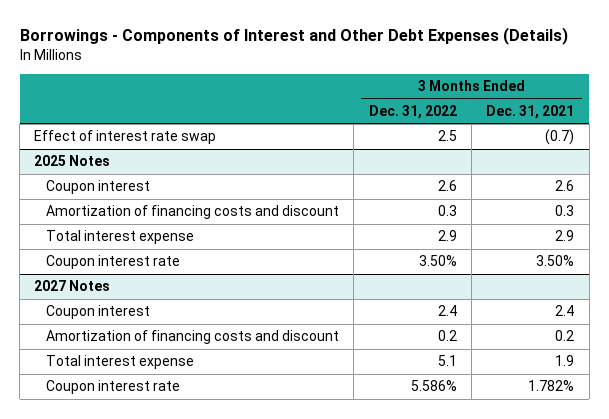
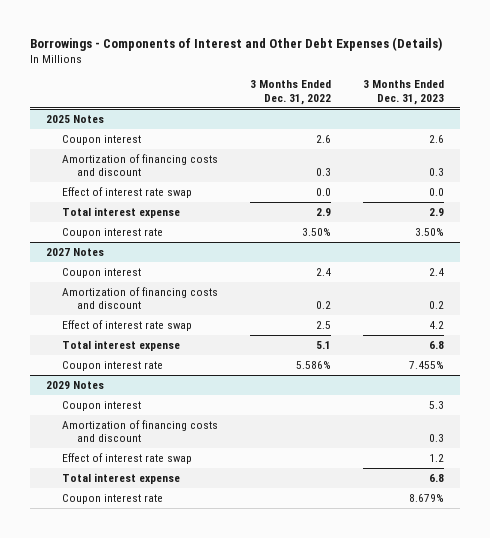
- | 3 Months Ended Dec. 31, 2022 | 3 Months Ended Dec. 31, 2021
+ | 3 Months Ended Dec. 31, 2022 | 3 Months Ended Dec. 31, 2023
- Effect of interest rate swap | 2.5 | (0.7)
@ 2025 Notes
+ Effect of interest rate swap | 0.0 | 0.0
@ 2027 Notes
+ Effect of interest rate swap | 2.5 | 4.2
+ 2029 Notes
+ Coupon interest | | 5.3
+ Amortization of financing costs and discount | | 0.3
+ Effect of interest rate swap | | 1.2
+ Total interest expense | | 6.8
+ Coupon interest rate | | 8.679%

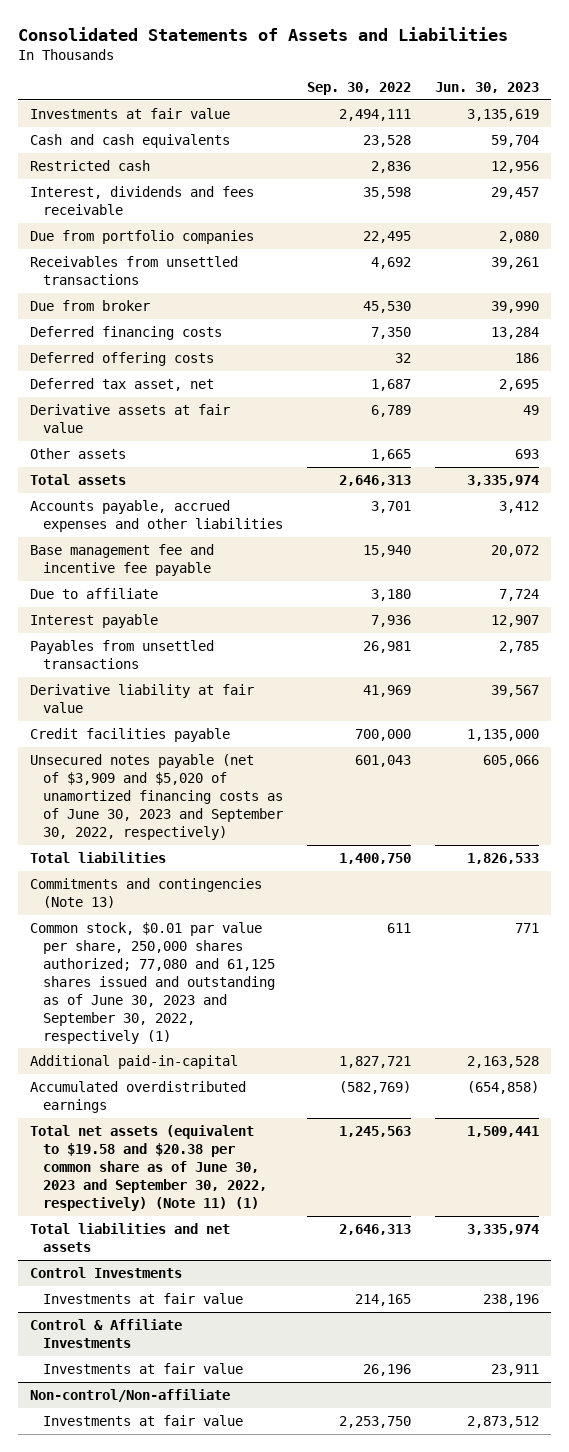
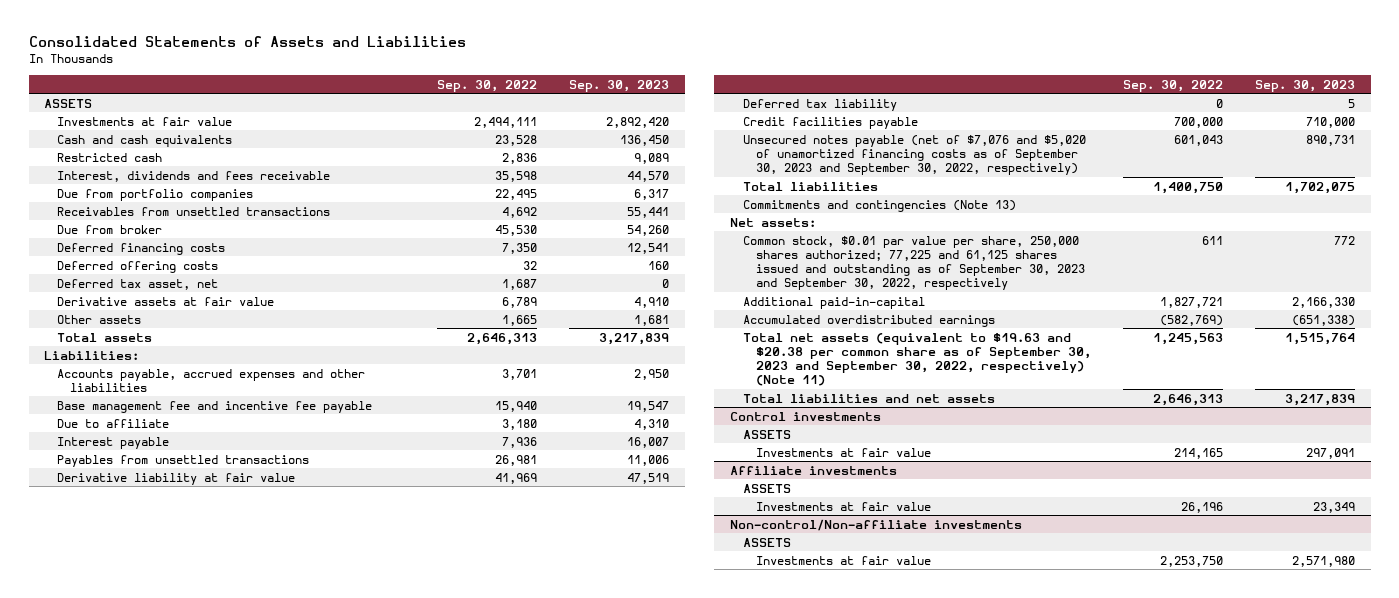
- | Sep. 30, 2022 | Jun. 30, 2023
+ | Sep. 30, 2022 | Sep. 30, 2023
+ ASSETS
+ Liabilities:
+ Deferred tax liability | 0 | 5
- Unsecured notes payable (net of $3,909 and $5,020 of unamortized financing costs as of June 30, 2023 and September 30, 2022, respectively) | 601,043 | 605,066
+ Unsecured notes payable (net of $7,076 and $5,020 of unamortized financing costs as of September 30, 2023 and September 30, 2022, respectively) | 601,043 | 890,731
- Common stock, $0.01 par value per share, 250,000 shares authorized; 77,080 and 61,125 shares issued and outstanding as of June 30, 2023 and September 30, 2022, respectively (1) | 611 | 771
+ Net assets:
+ Common stock, $0.01 par value per share, 250,000 shares authorized; 77,225 and 61,125 shares issued and outstanding as of September 30, 2023 and September 30, 2022, respectively | 611 | 772
- Total net assets (equivalent to $19.58 and $20.38 per common share as of June 30, 2023 and September 30, 2022, respectively) (Note 11) (1) | 1,245,563 | 1,509,441
+ Total net assets (equivalent to $19.63 and $20.38 per common share as of September 30, 2023 and September 30, 2022, respectively) (Note 11) | 1,245,563 | 1,515,764
- Control Investments
+ Control investments
+ ASSETS
- Control & Affiliate Investments
+ Affiliate investments
+ ASSETS
- Non-control/Non-affiliate
+ Non-control/Non-affiliate investments
+ ASSETS

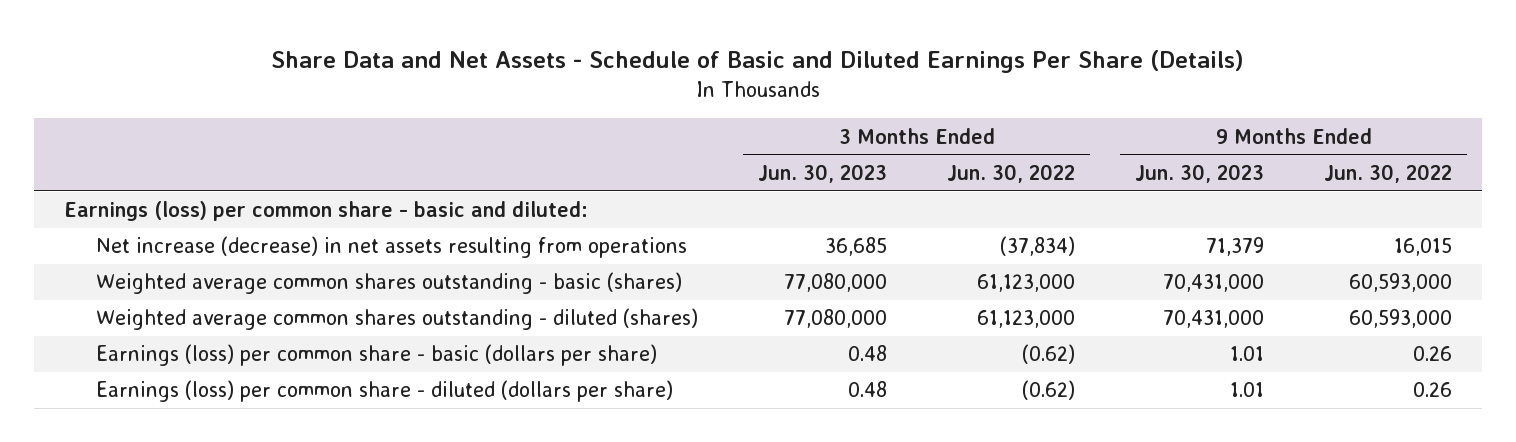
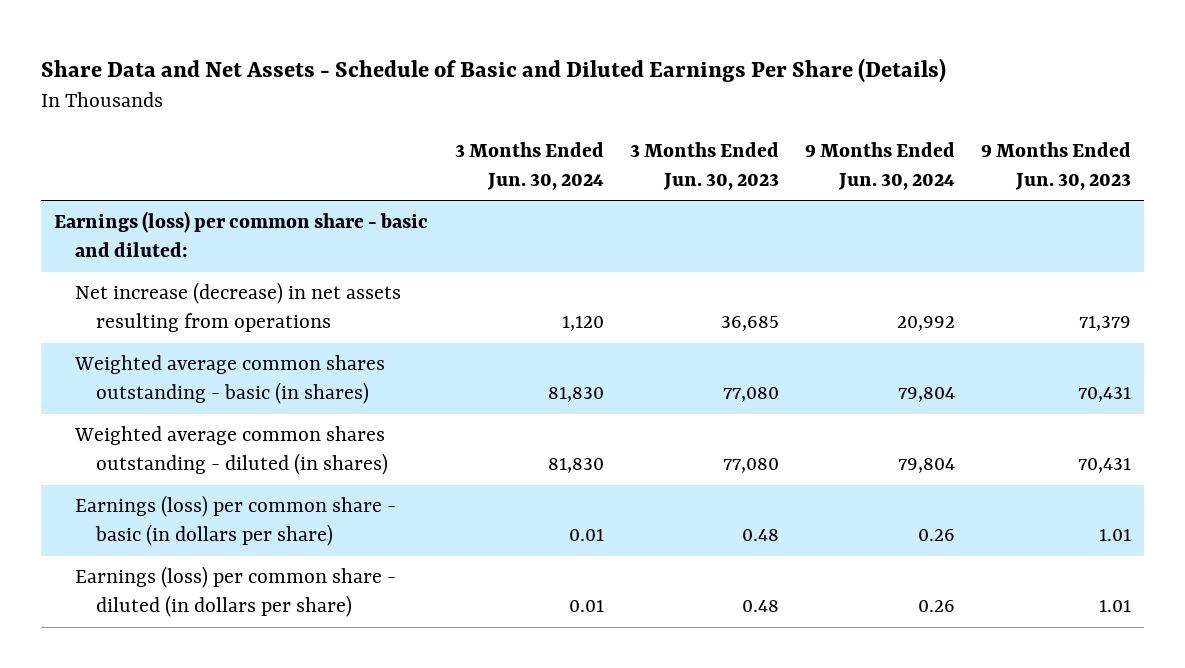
- | 3 Months Ended Jun. 30, 2023 | 3 Months Ended Jun. 30, 2022 | 9 Months Ended Jun. 30, 2023 | 9 Months Ended Jun. 30, 2022
+ | 3 Months Ended Jun. 30, 2024 | 3 Months Ended Jun. 30, 2023 | 9 Months Ended Jun. 30, 2024 | 9 Months Ended Jun. 30, 2023
- Weighted average common shares outstanding - basic (shares) | 77,080,000 | 61,123,000 | 70,431,000 | 60,593,000
- Weighted average common shares outstanding - diluted (shares) | 77,080,000 | 61,123,000 | 70,431,000 | 60,593,000
- Earnings (loss) per common share - basic (dollars per share) | 0.48 | (0.62) | 1.01 | 0.26
- Earnings (loss) per common share - diluted (dollars per share) | 0.48 | (0.62) | 1.01 | 0.26
+ Weighted average common shares outstanding - basic (in shares) | 81,830 | 77,080 | 79,804 | 70,431
+ Weighted average common shares outstanding - diluted (in shares) | 81,830 | 77,080 | 79,804 | 70,431
+ Earnings (loss) per common share - basic (in dollars per share) | 0.01 | 0.48 | 0.26 | 1.01
+ Earnings (loss) per common share - diluted (in dollars per share) | 0.01 | 0.48 | 0.26 | 1.01

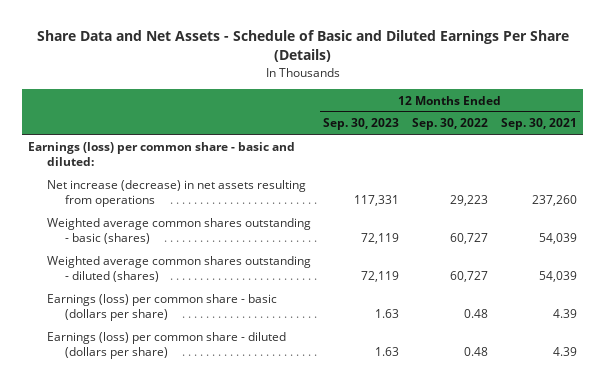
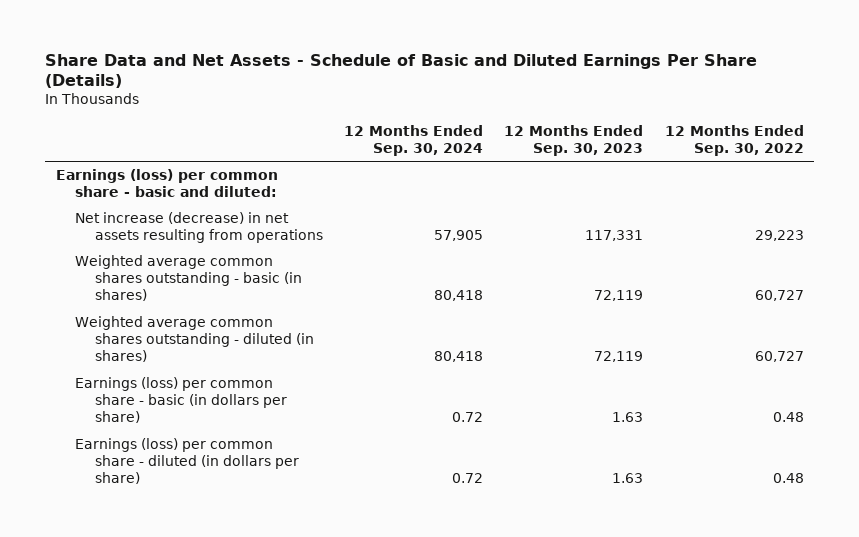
- | 12 Months Ended Sep. 30, 2023 | 12 Months Ended Sep. 30, 2022 | 12 Months Ended Sep. 30, 2021
+ | 12 Months Ended Sep. 30, 2024 | 12 Months Ended Sep. 30, 2023 | 12 Months Ended Sep. 30, 2022
- Weighted average common shares outstanding - basic (shares) | 72,119 | 60,727 | 54,039
- Weighted average common shares outstanding - diluted (shares) | 72,119 | 60,727 | 54,039
- Earnings (loss) per common share - basic (dollars per share) | 1.63 | 0.48 | 4.39
- Earnings (loss) per common share - diluted (dollars per share) | 1.63 | 0.48 | 4.39
+ Weighted average common shares outstanding - basic (in shares) | 80,418 | 72,119 | 60,727
+ Weighted average common shares outstanding - diluted (in shares) | 80,418 | 72,119 | 60,727
+ Earnings (loss) per common share - basic (in dollars per share) | 0.72 | 1.63 | 0.48
+ Earnings (loss) per common share - diluted (in dollars per share) | 0.72 | 1.63 | 0.48

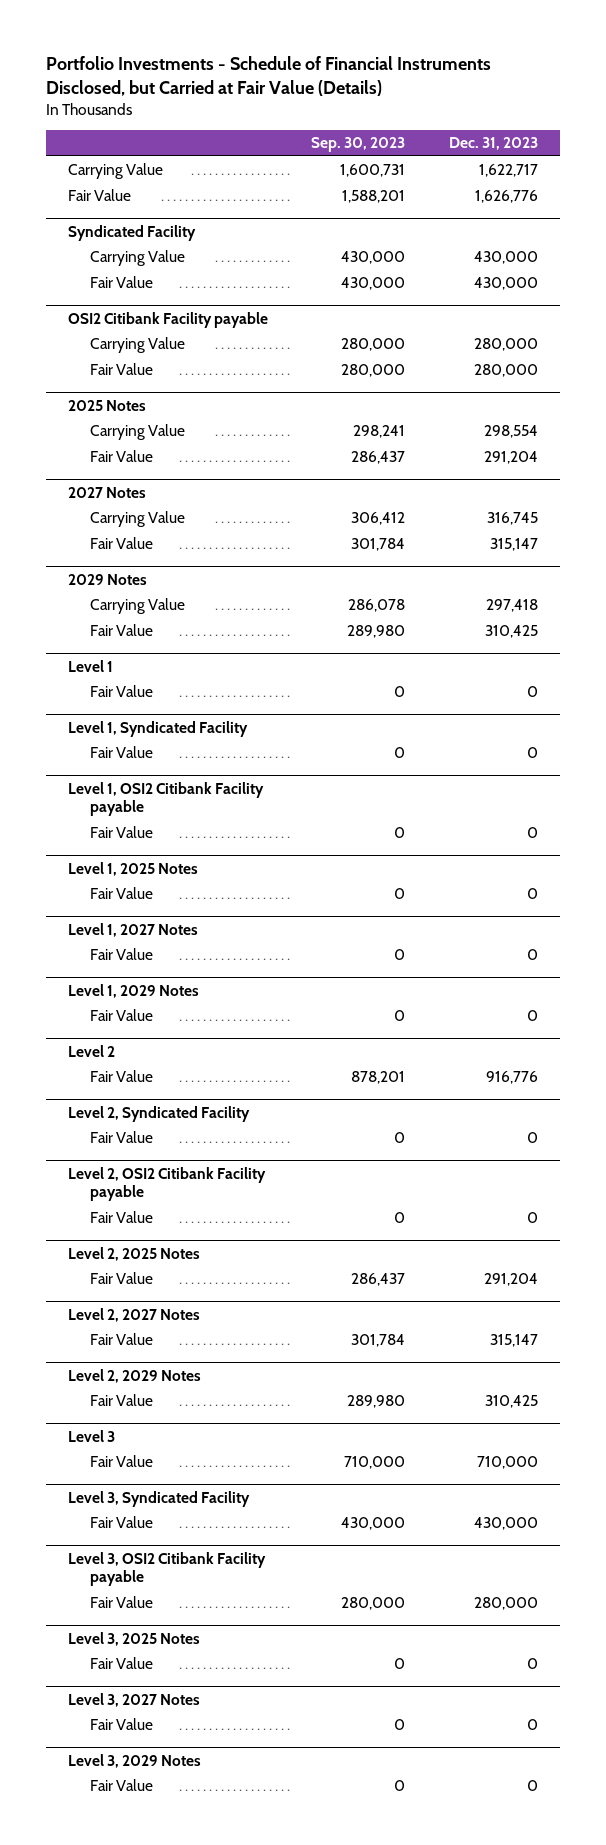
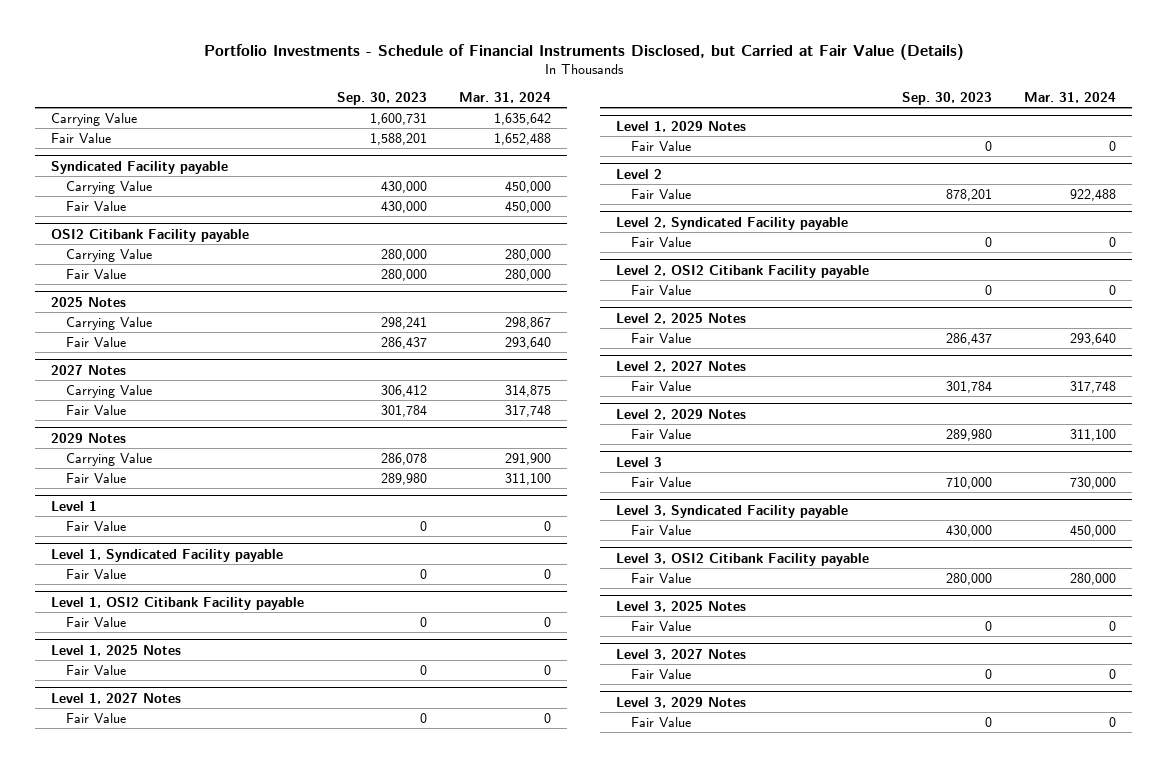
- | Sep. 30, 2023 | Dec. 31, 2023
+ | Sep. 30, 2023 | Mar. 31, 2024
- Syndicated Facility
+ Syndicated Facility payable
- Level 1, Syndicated Facility
+ Level 1, Syndicated Facility payable
- Level 2, Syndicated Facility
+ Level 2, Syndicated Facility payable
- Level 3, Syndicated Facility
+ Level 3, Syndicated Facility payable

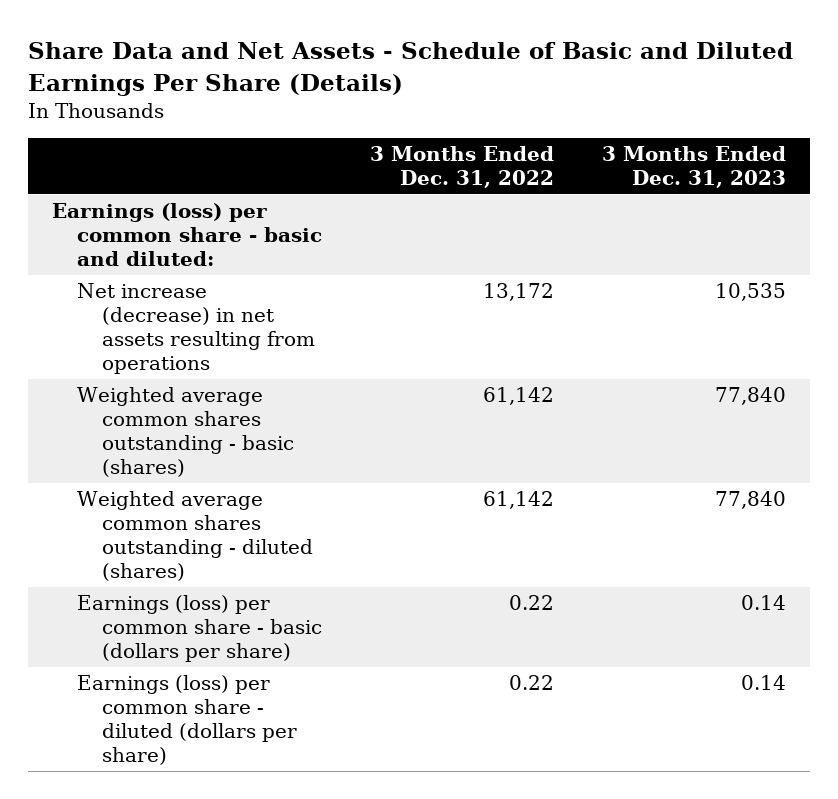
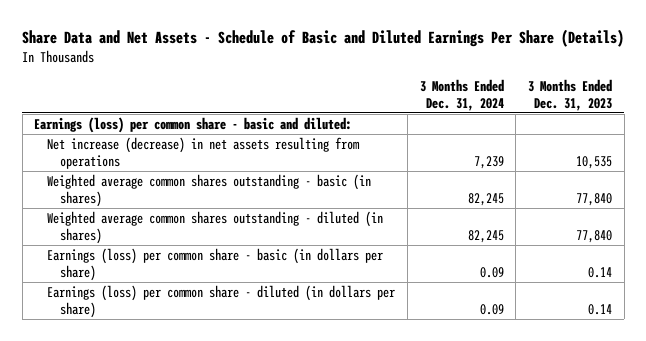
- | 3 Months Ended Dec. 31, 2022 | 3 Months Ended Dec. 31, 2023
+ | 3 Months Ended Dec. 31, 2024 | 3 Months Ended Dec. 31, 2023
- Weighted average common shares outstanding - basic (shares) | 61,142 | 77,840
- Weighted average common shares outstanding - diluted (shares) | 61,142 | 77,840
- Earnings (loss) per common share - basic (dollars per share) | 0.22 | 0.14
- Earnings (loss) per common share - diluted (dollars per share) | 0.22 | 0.14
+ Weighted average common shares outstanding - basic (in shares) | 82,245 | 77,840
+ Weighted average common shares outstanding - diluted (in shares) | 82,245 | 77,840
+ Earnings (loss) per common share - basic (in dollars per share) | 0.09 | 0.14
+ Earnings (loss) per common share - diluted (in dollars per share) | 0.09 | 0.14

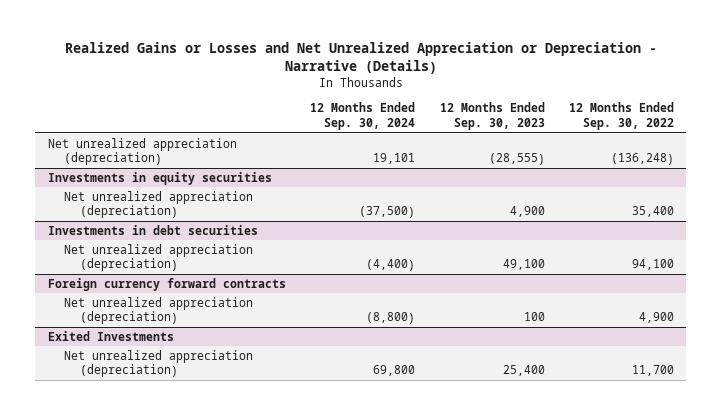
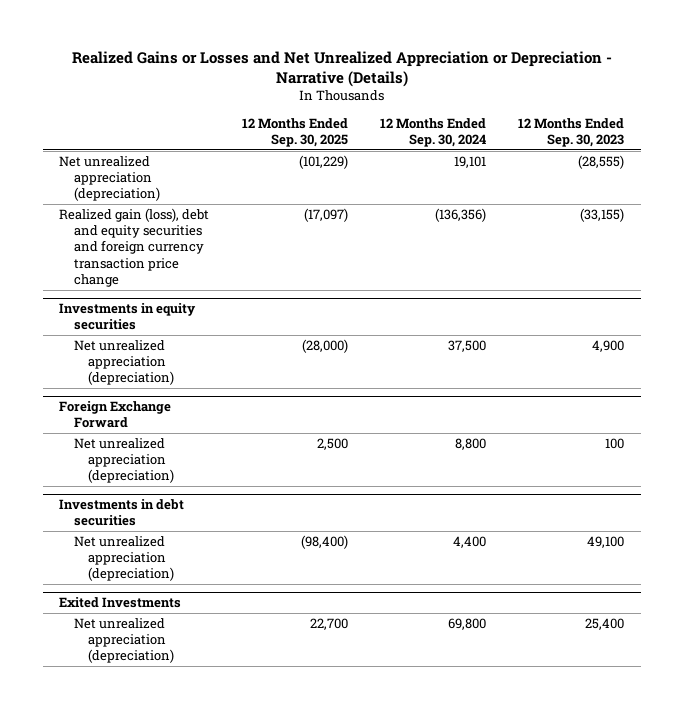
- | 12 Months Ended Sep. 30, 2024 | 12 Months Ended Sep. 30, 2023 | 12 Months Ended Sep. 30, 2022
+ | 12 Months Ended Sep. 30, 2025 | 12 Months Ended Sep. 30, 2024 | 12 Months Ended Sep. 30, 2023
+ Realized gain (loss), debt and equity securities and foreign currency transaction price change | (17,097) | (136,356) | (33,155)
@ Investments in equity securities
- Net unrealized appreciation (depreciation) | (37,500) | 4,900 | 35,400
+ Net unrealized appreciation (depreciation) | (28,000) | 37,500 | 4,900
+ Foreign Exchange Forward
+ Net unrealized appreciation (depreciation) | 2,500 | 8,800 | 100
@ Investments in debt securities
- Net unrealized appreciation (depreciation) | (4,400) | 49,100 | 94,100
- Foreign currency forward contracts
- Net unrealized appreciation (depreciation) | (8,800) | 100 | 4,900
@ Investments in debt securities
+ Net unrealized appreciation (depreciation) | (98,400) | 4,400 | 49,100

